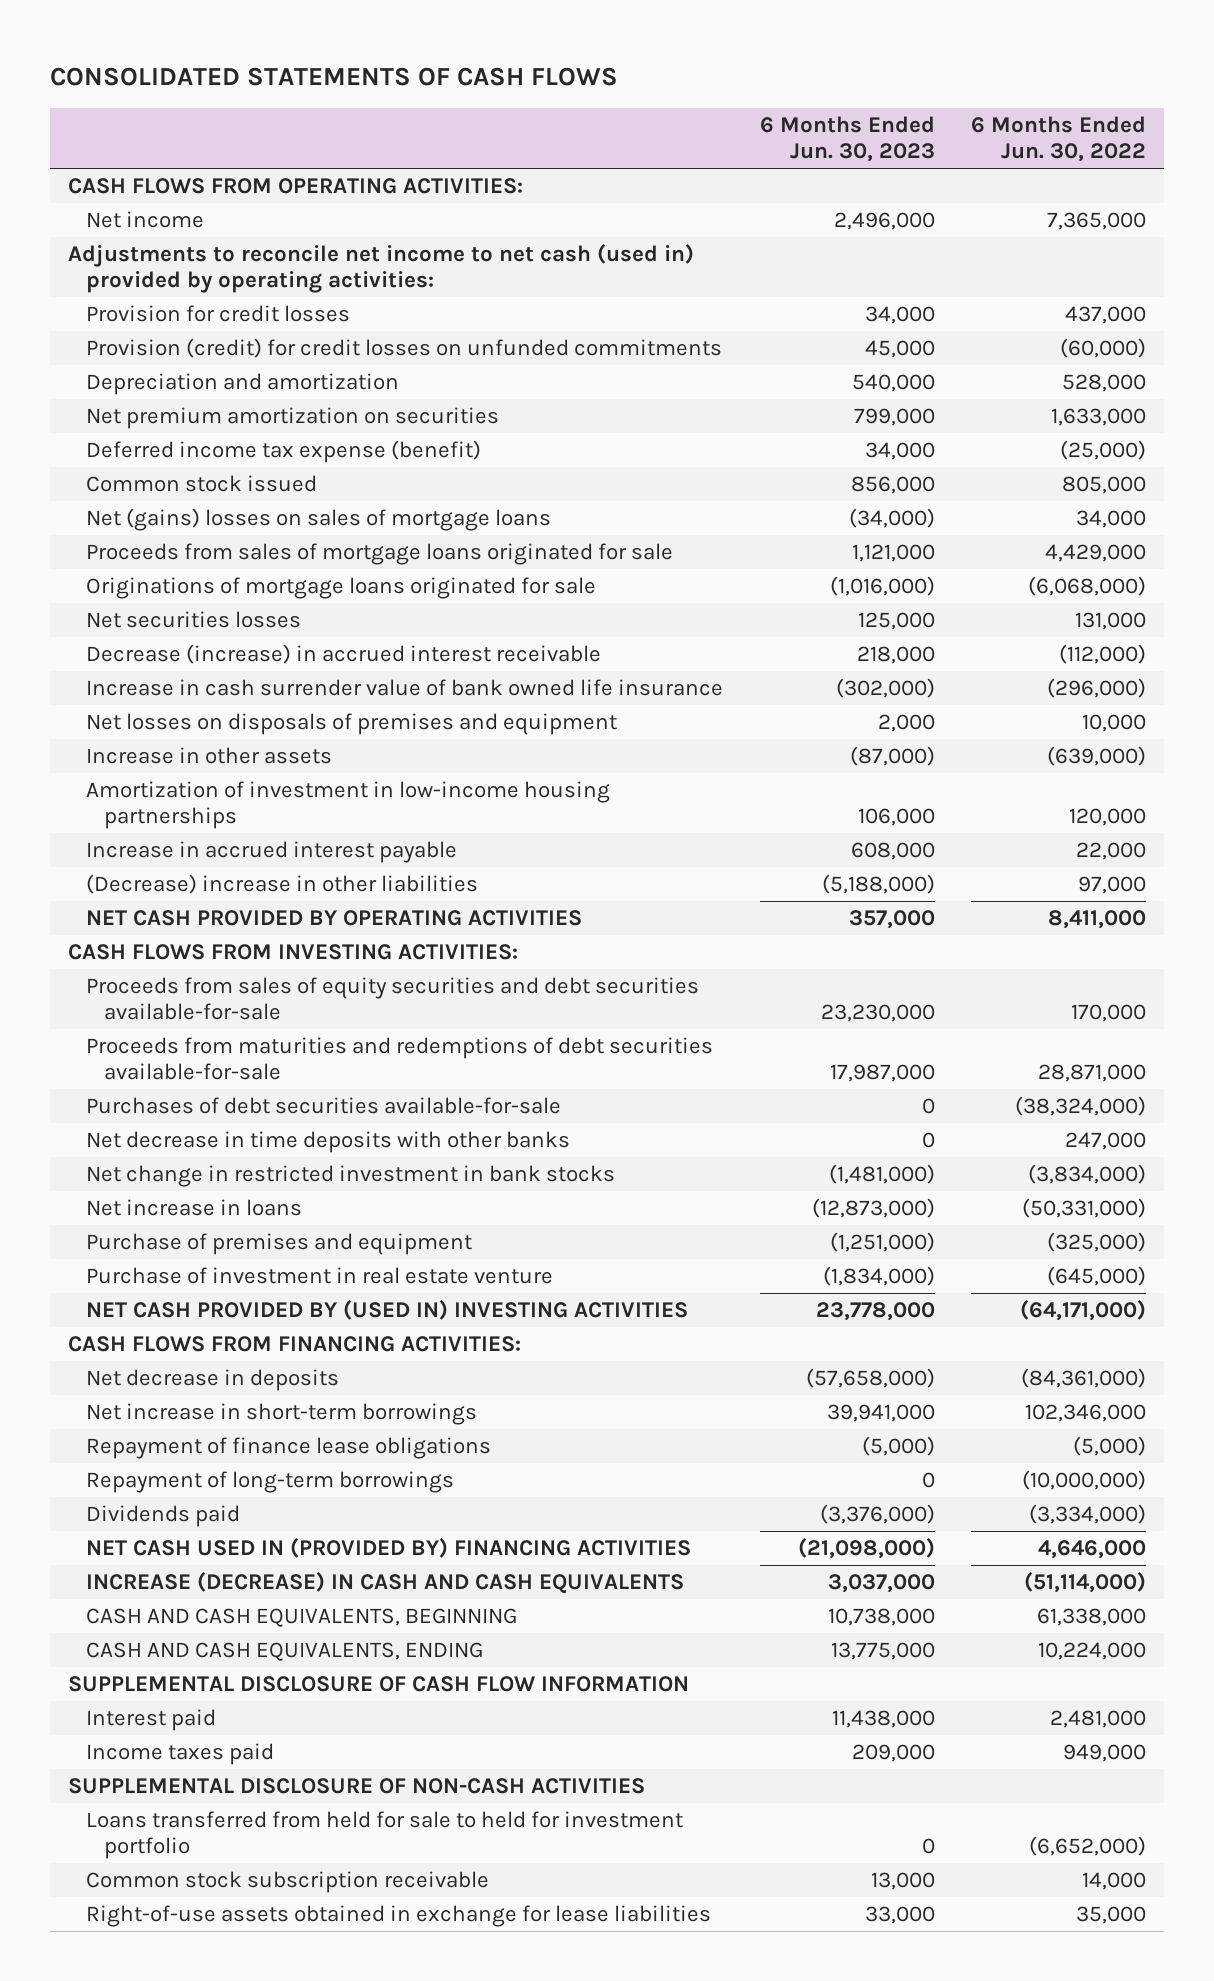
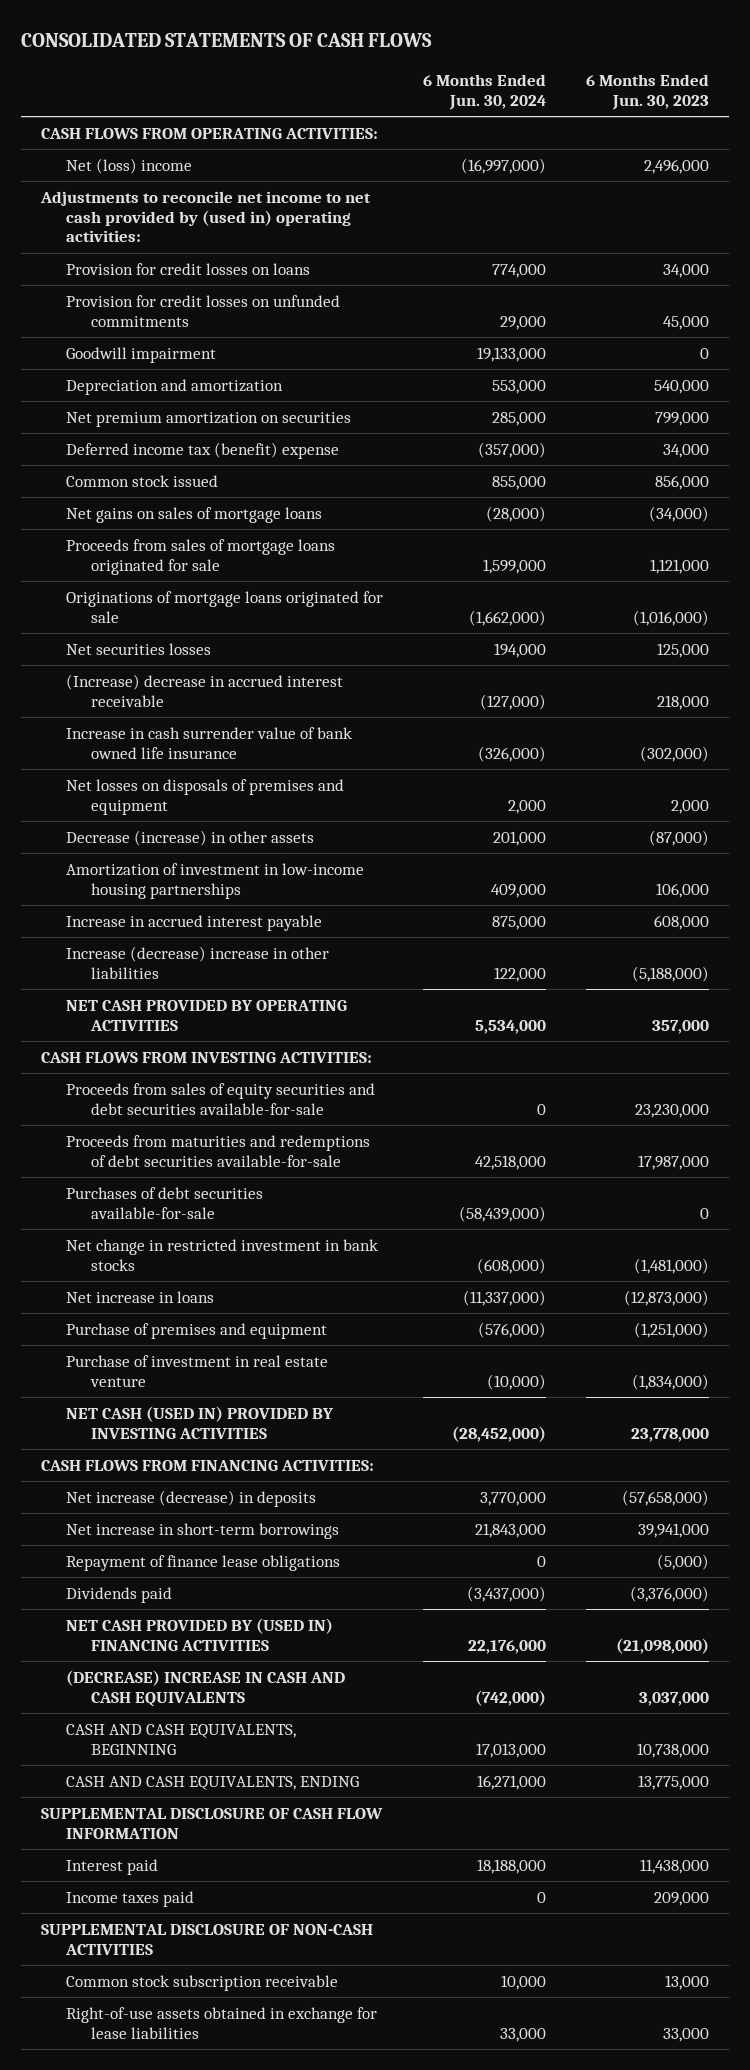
- | 6 Months Ended Jun. 30, 2023 | 6 Months Ended Jun. 30, 2022
+ | 6 Months Ended Jun. 30, 2024 | 6 Months Ended Jun. 30, 2023
- Net income | 2,496,000 | 7,365,000
- Adjustments to reconcile net income to net cash (used in) provided by operating activities:
- Provision for credit losses | 34,000 | 437,000
- Provision (credit) for credit losses on unfunded commitments | 45,000 | (60,000)
+ Net (loss) income | (16,997,000) | 2,496,000
+ Adjustments to reconcile net income to net cash provided by (used in) operating activities:
+ Provision for credit losses on loans | 774,000 | 34,000
+ Provision for credit losses on unfunded commitments | 29,000 | 45,000
+ Goodwill impairment | 19,133,000 | 0
- Deferred income tax expense (benefit) | 34,000 | (25,000)
+ Deferred income tax (benefit) expense | (357,000) | 34,000
- Net (gains) losses on sales of mortgage loans | (34,000) | 34,000
+ Net gains on sales of mortgage loans | (28,000) | (34,000)
- Decrease (increase) in accrued interest receivable | 218,000 | (112,000)
+ (Increase) decrease in accrued interest receivable | (127,000) | 218,000
- Increase in other assets | (87,000) | (639,000)
+ Decrease (increase) in other assets | 201,000 | (87,000)
- (Decrease) increase in other liabilities | (5,188,000) | 97,000
+ Increase (decrease) increase in other liabilities | 122,000 | (5,188,000)
- Net decrease in time deposits with other banks | 0 | 247,000
- NET CASH PROVIDED BY (USED IN) INVESTING ACTIVITIES | 23,778,000 | (64,171,000)
+ NET CASH (USED IN) PROVIDED BY INVESTING ACTIVITIES | (28,452,000) | 23,778,000
- Net decrease in deposits | (57,658,000) | (84,361,000)
+ Net increase (decrease) in deposits | 3,770,000 | (57,658,000)
- Repayment of long-term borrowings | 0 | (10,000,000)
- NET CASH USED IN (PROVIDED BY) FINANCING ACTIVITIES | (21,098,000) | 4,646,000
- INCREASE (DECREASE) IN CASH AND CASH EQUIVALENTS | 3,037,000 | (51,114,000)
+ NET CASH PROVIDED BY (USED IN) FINANCING ACTIVITIES | 22,176,000 | (21,098,000)
+ (DECREASE) INCREASE IN CASH AND CASH EQUIVALENTS | (742,000) | 3,037,000
- Loans transferred from held for sale to held for investment portfolio | 0 | (6,652,000)

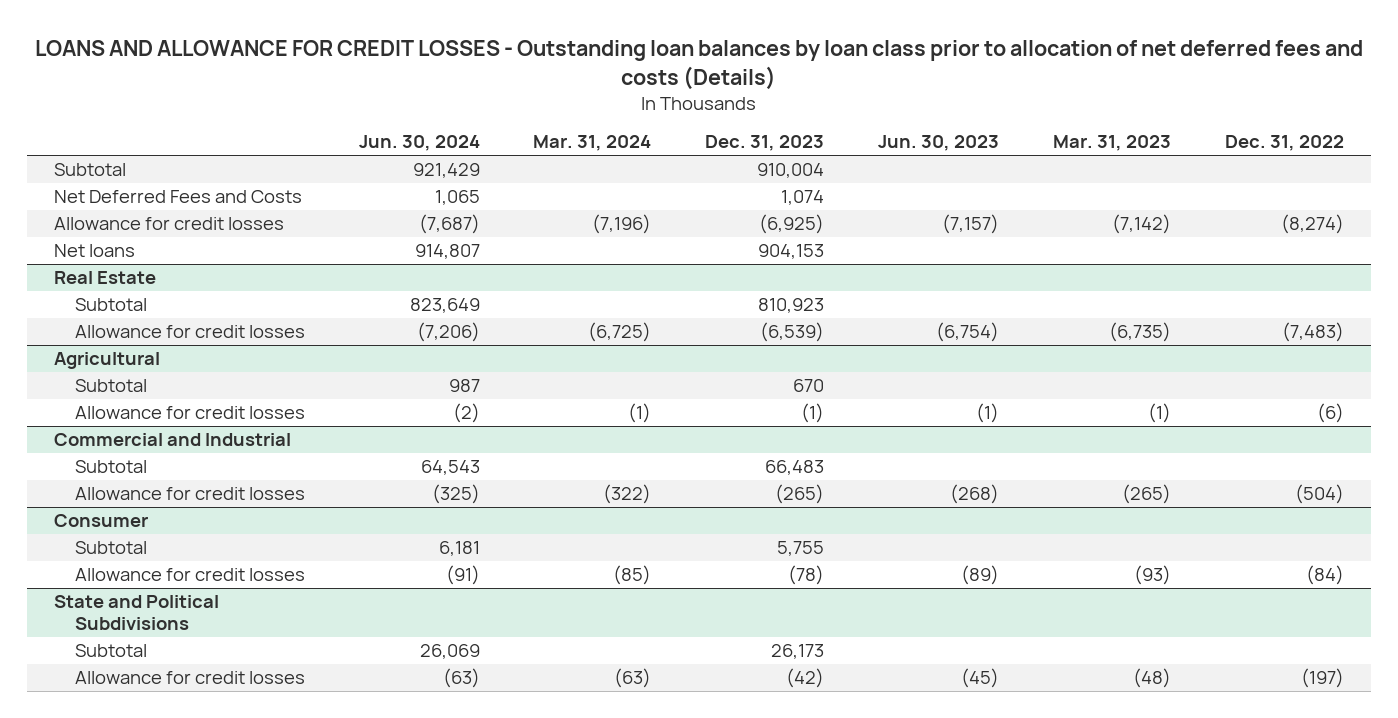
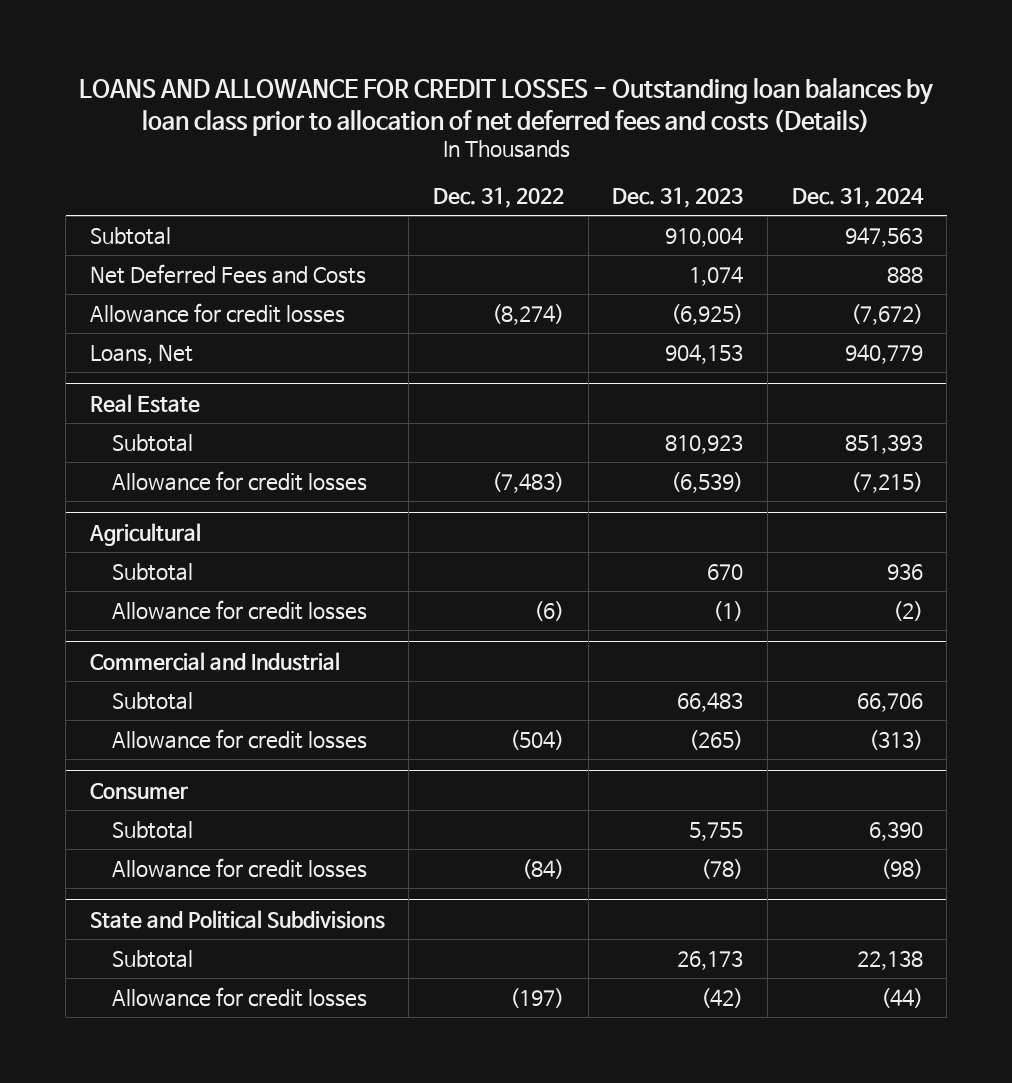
- | Jun. 30, 2024 | Mar. 31, 2024 | Dec. 31, 2023 | Jun. 30, 2023 | Mar. 31, 2023 | Dec. 31, 2022
+ | Dec. 31, 2022 | Dec. 31, 2023 | Dec. 31, 2024
- Net loans | 914,807 | | 904,153 | | |
+ Loans, Net | | 904,153 | 940,779

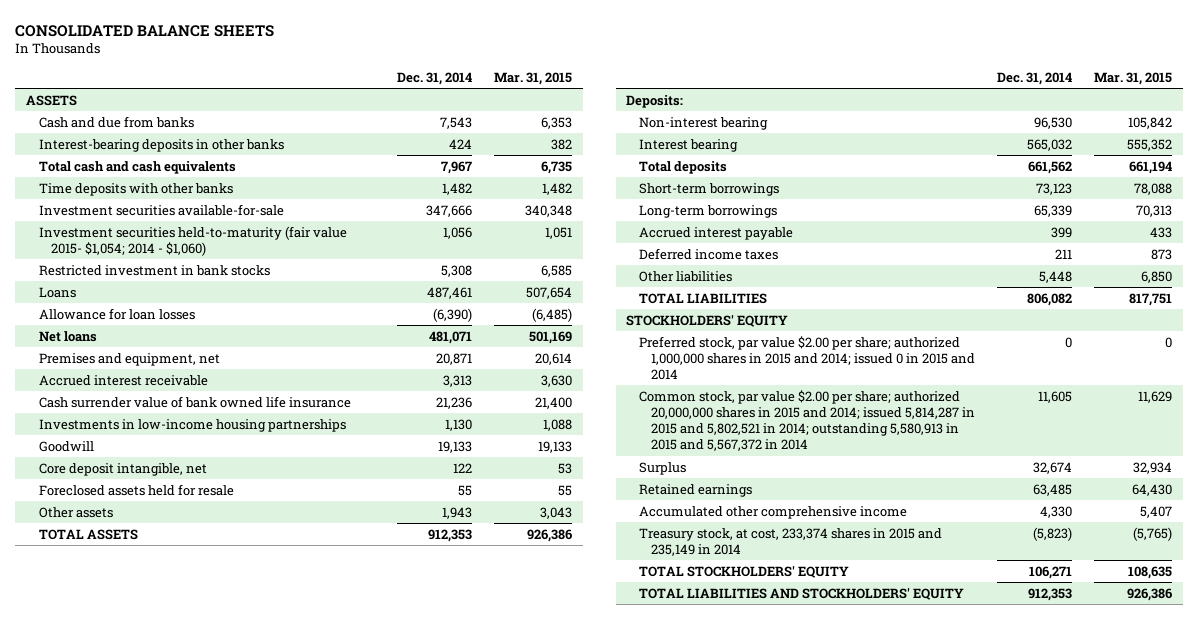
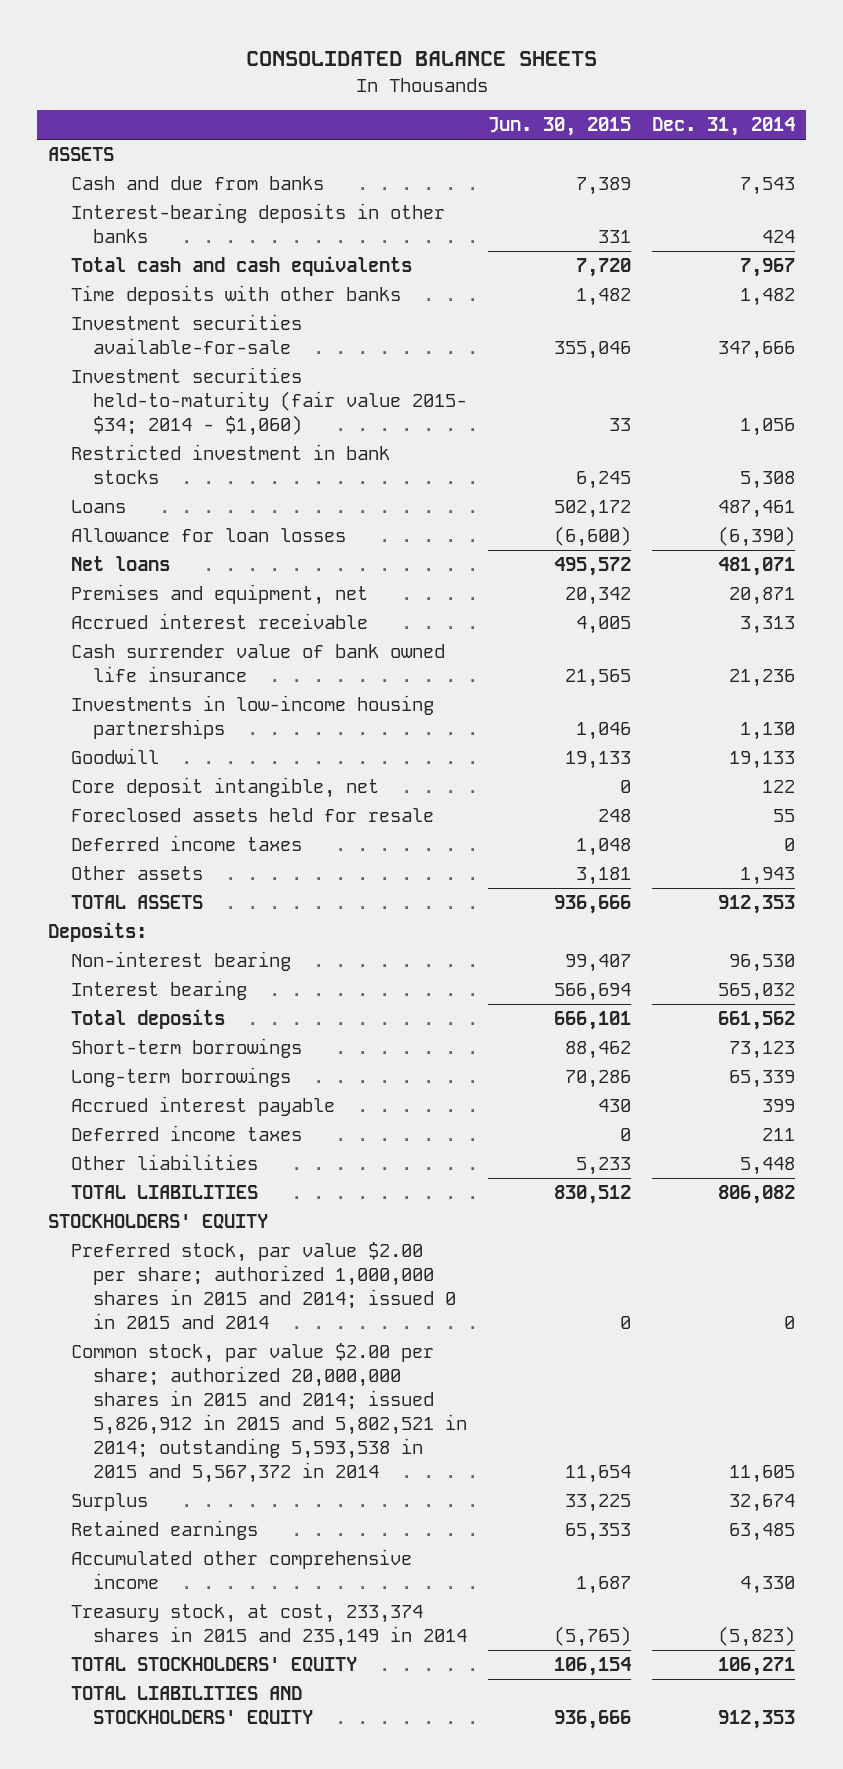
- | Dec. 31, 2014 | Mar. 31, 2015
+ | Jun. 30, 2015 | Dec. 31, 2014
- Investment securities held-to-maturity (fair value 2015- $1,054; 2014 - $1,060) | 1,056 | 1,051
+ Investment securities held-to-maturity (fair value 2015- $34; 2014 - $1,060) | 33 | 1,056
+ Deferred income taxes | 1,048 | 0
- Common stock, par value $2.00 per share; authorized 20,000,000 shares in 2015 and 2014; issued 5,814,287 in 2015 and 5,802,521 in 2014; outstanding 5,580,913 in 2015 and 5,567,372 in 2014 | 11,605 | 11,629
+ Common stock, par value $2.00 per share; authorized 20,000,000 shares in 2015 and 2014; issued 5,826,912 in 2015 and 5,802,521 in 2014; outstanding 5,593,538 in 2015 and 5,567,372 in 2014 | 11,654 | 11,605

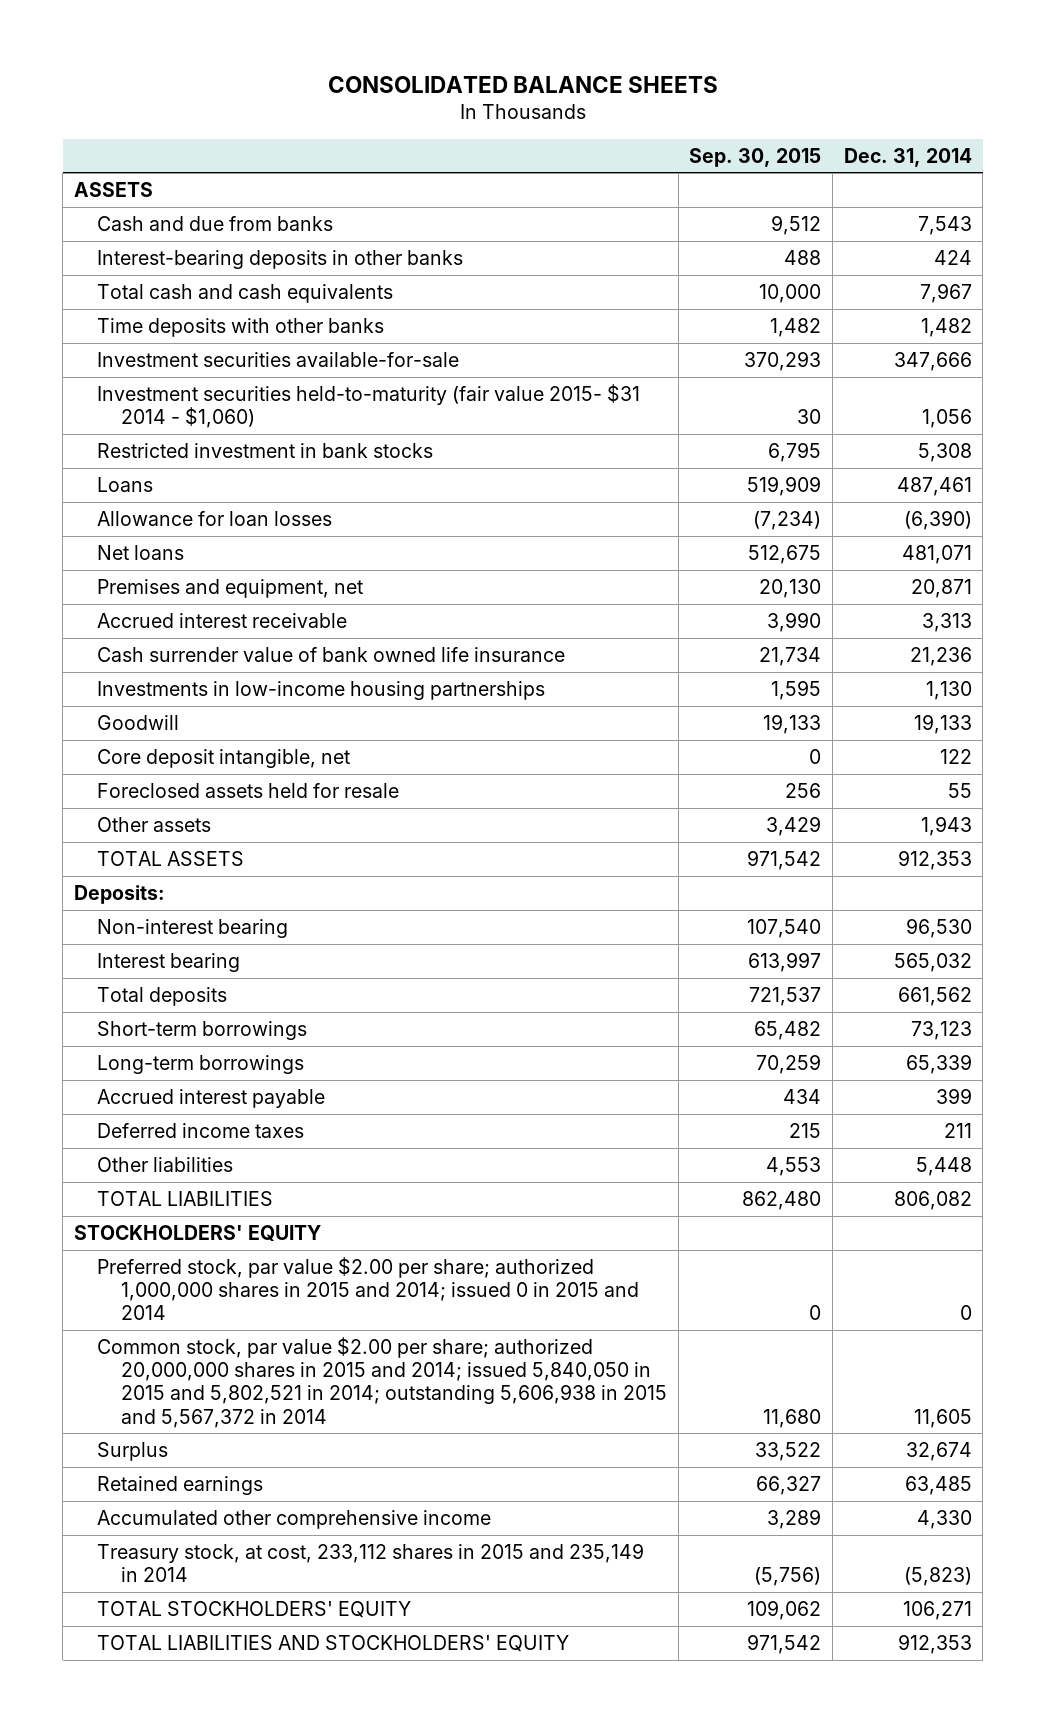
- | Jun. 30, 2015 | Dec. 31, 2014
+ | Sep. 30, 2015 | Dec. 31, 2014
- Investment securities held-to-maturity (fair value 2015- $34; 2014 - $1,060) | 33 | 1,056
+ Investment securities held-to-maturity (fair value 2015- $31 2014 - $1,060) | 30 | 1,056
- Deferred income taxes | 1,048 | 0
- Common stock, par value $2.00 per share; authorized 20,000,000 shares in 2015 and 2014; issued 5,826,912 in 2015 and 5,802,521 in 2014; outstanding 5,593,538 in 2015 and 5,567,372 in 2014 | 11,654 | 11,605
+ Common stock, par value $2.00 per share; authorized 20,000,000 shares in 2015 and 2014; issued 5,840,050 in 2015 and 5,802,521 in 2014; outstanding 5,606,938 in 2015 and 5,567,372 in 2014 | 11,680 | 11,605
- Treasury stock, at cost, 233,374 shares in 2015 and 235,149 in 2014 | (5,765) | (5,823)
+ Treasury stock, at cost, 233,112 shares in 2015 and 235,149 in 2014 | (5,756) | (5,823)

